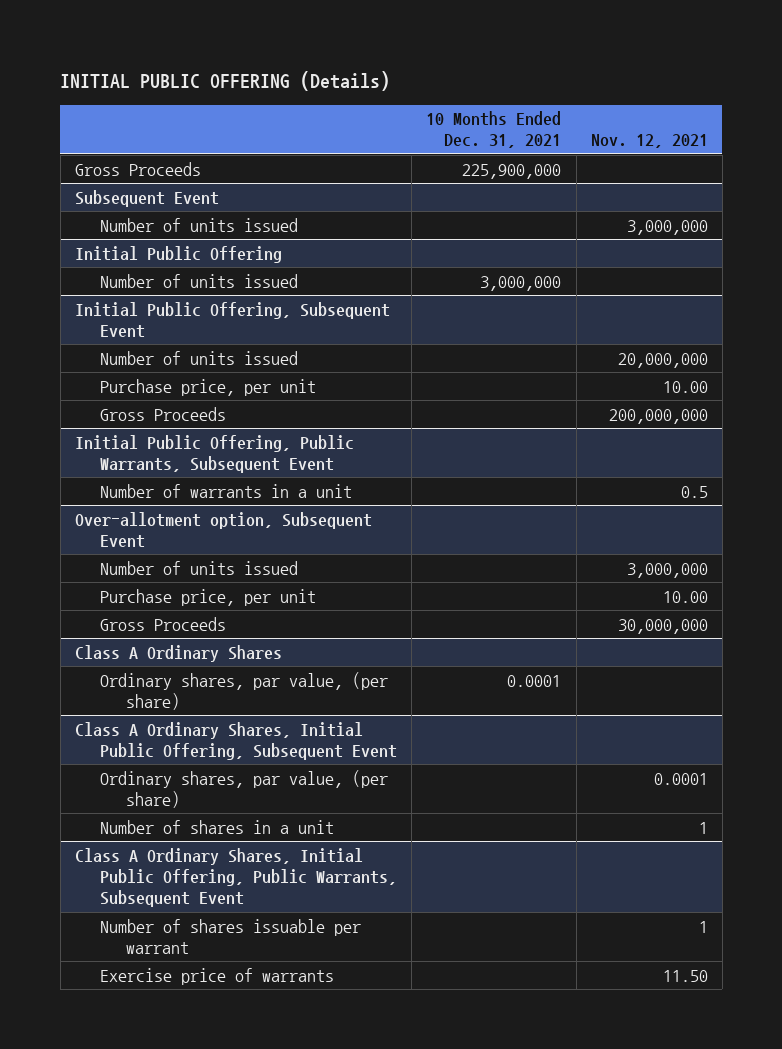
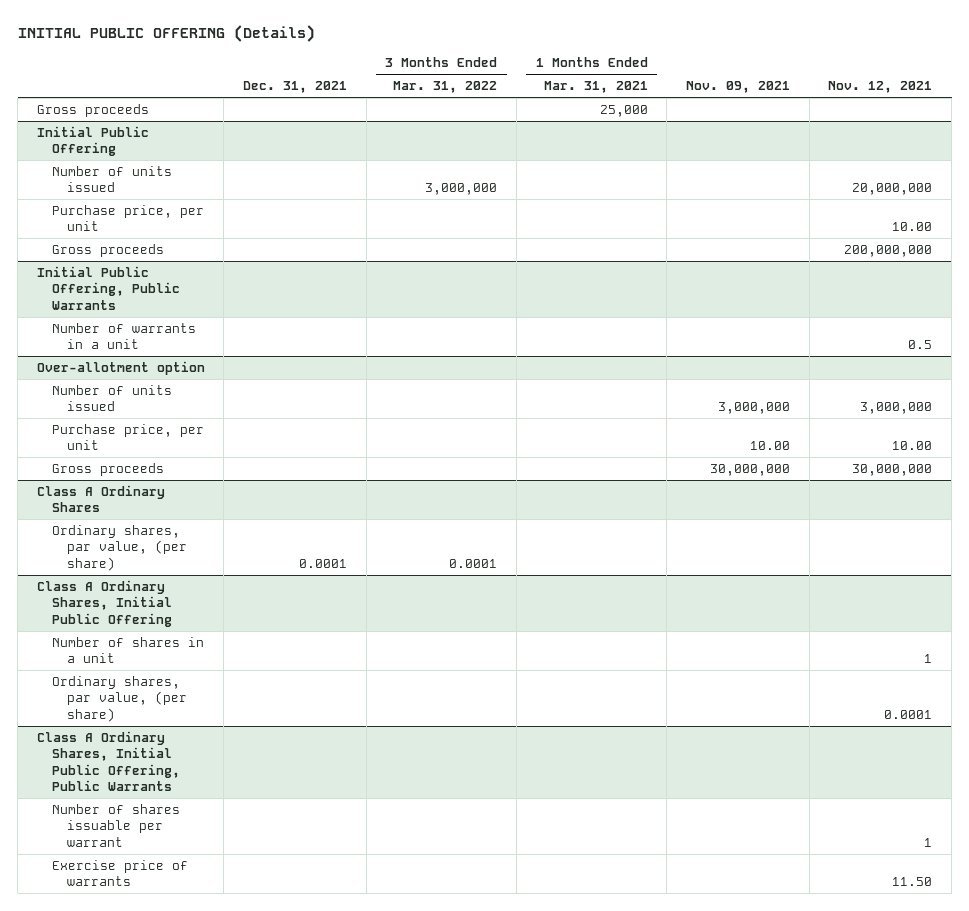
- | 10 Months Ended Dec. 31, 2021 | Nov. 12, 2021
+ | Dec. 31, 2021 | 3 Months Ended Mar. 31, 2022 | 1 Months Ended Mar. 31, 2021 | Nov. 09, 2021 | Nov. 12, 2021
- Gross Proceeds | 225,900,000 |
- Subsequent Event
- Number of units issued | | 3,000,000
+ Gross proceeds | | | 25,000 | |
@ Initial Public Offering
- Number of units issued | 3,000,000 |
- Initial Public Offering, Subsequent Event
- Gross Proceeds | | 200,000,000
- Initial Public Offering, Public Warrants, Subsequent Event
@ Initial Public Offering
+ Gross proceeds | | | | | 200,000,000
+ Initial Public Offering, Public Warrants
- Over-allotment option, Subsequent Event
+ Over-allotment option
- Gross Proceeds | | 30,000,000
+ Gross proceeds | | | | 30,000,000 | 30,000,000
- Class A Ordinary Shares, Initial Public Offering, Subsequent Event
- Ordinary shares, par value, (per share) | | 0.0001
+ Class A Ordinary Shares, Initial Public Offering
- Class A Ordinary Shares, Initial Public Offering, Public Warrants, Subsequent Event
+ Ordinary shares, par value, (per share) | | | | | 0.0001
+ Class A Ordinary Shares, Initial Public Offering, Public Warrants

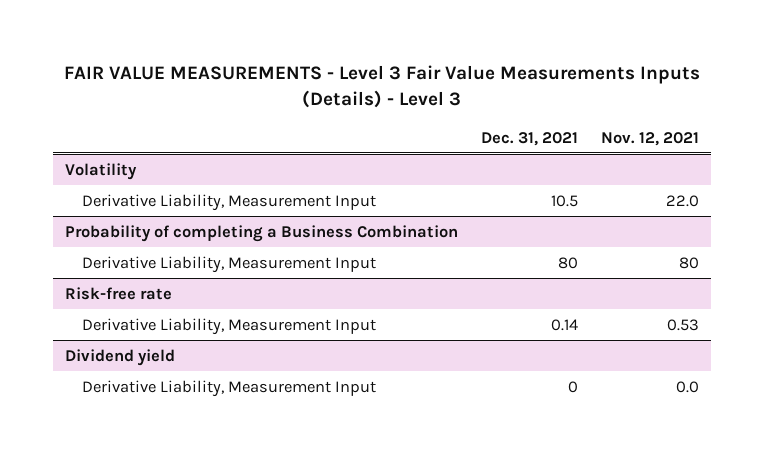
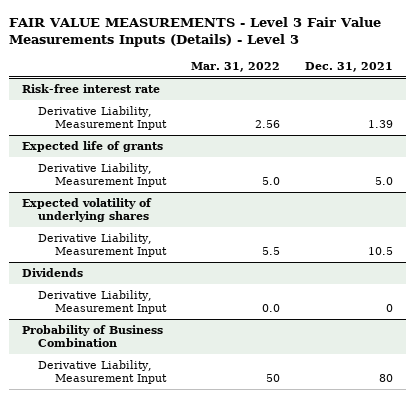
- | Dec. 31, 2021 | Nov. 12, 2021
+ | Mar. 31, 2022 | Dec. 31, 2021
- Volatility
+ Risk-free interest rate
+ Derivative Liability, Measurement Input | 2.56 | 1.39
+ Expected life of grants
+ Derivative Liability, Measurement Input | 5.0 | 5.0
+ Expected volatility of underlying shares
- Probability of completing a Business Combination
- Derivative Liability, Measurement Input | 80 | 80
- Risk-free rate
- Derivative Liability, Measurement Input | 0.14 | 0.53
- Dividend yield
+ Dividends
+ Probability of Business Combination
+ Derivative Liability, Measurement Input | 50 | 80

